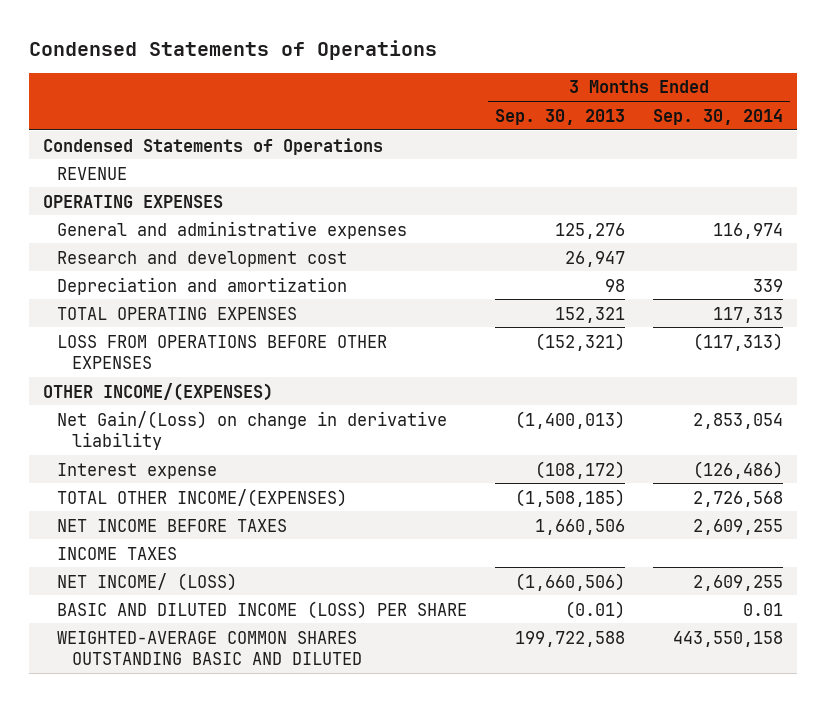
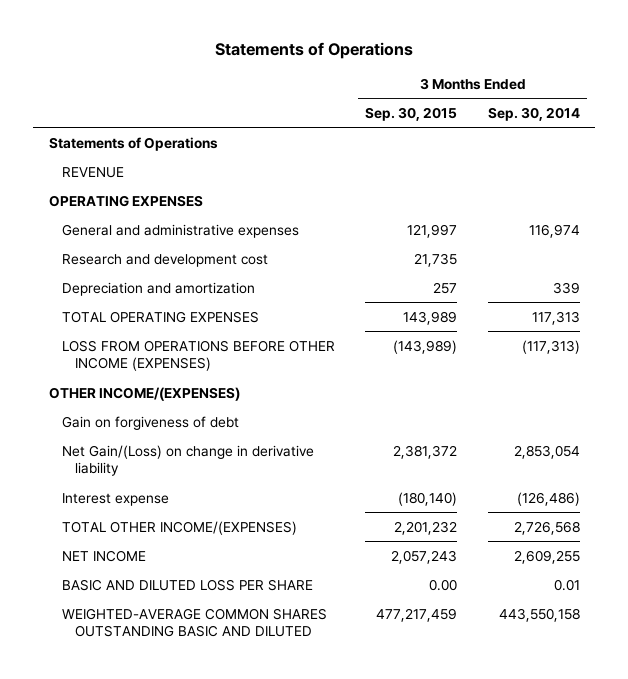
- Condensed Statements of Operations
+ Statements of Operations
- | 3 Months Ended Sep. 30, 2013 | 3 Months Ended Sep. 30, 2014
+ | 3 Months Ended Sep. 30, 2015 | 3 Months Ended Sep. 30, 2014
- Condensed Statements of Operations
+ Statements of Operations
- LOSS FROM OPERATIONS BEFORE OTHER EXPENSES | (152,321) | (117,313)
+ LOSS FROM OPERATIONS BEFORE OTHER INCOME (EXPENSES) | (143,989) | (117,313)
+ Gain on forgiveness of debt
- NET INCOME BEFORE TAXES | 1,660,506 | 2,609,255
- INCOME TAXES
- NET INCOME/ (LOSS) | (1,660,506) | 2,609,255
- BASIC AND DILUTED INCOME (LOSS) PER SHARE | (0.01) | 0.01
+ NET INCOME | 2,057,243 | 2,609,255
+ BASIC AND DILUTED LOSS PER SHARE | 0.00 | 0.01

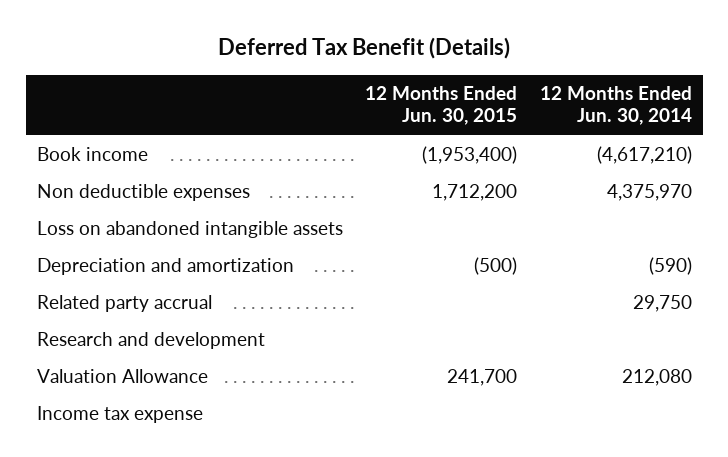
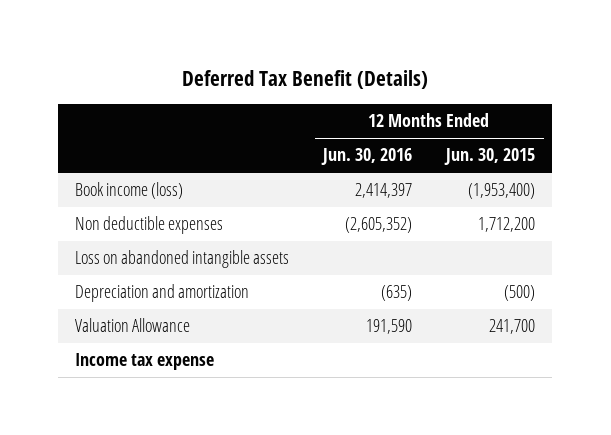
- | 12 Months Ended Jun. 30, 2015 | 12 Months Ended Jun. 30, 2014
+ | 12 Months Ended Jun. 30, 2016 | 12 Months Ended Jun. 30, 2015
- Book income | (1,953,400) | (4,617,210)
+ Book income (loss) | 2,414,397 | (1,953,400)
- Related party accrual | | 29,750
- Research and development

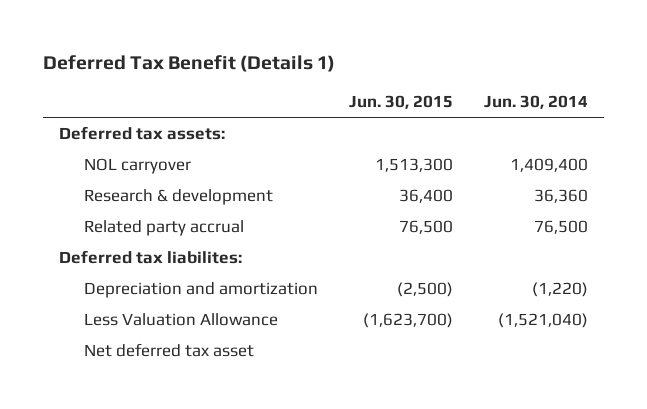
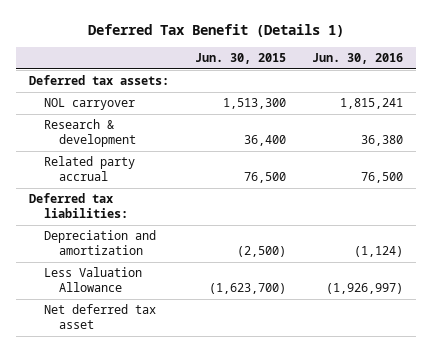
- | Jun. 30, 2015 | Jun. 30, 2014
+ | Jun. 30, 2015 | Jun. 30, 2016
- Deferred tax liabilites:
+ Deferred tax liabilities:

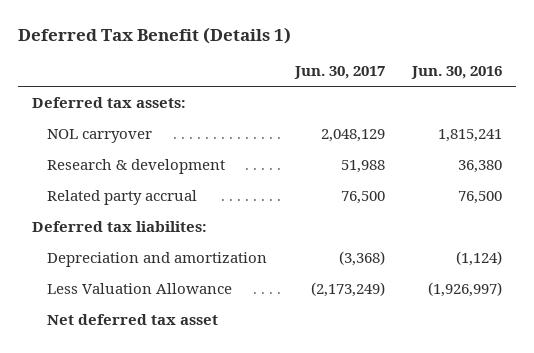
- | Jun. 30, 2015 | Jun. 30, 2016
+ | Jun. 30, 2017 | Jun. 30, 2016
- Deferred tax liabilities:
+ Deferred tax liabilites:

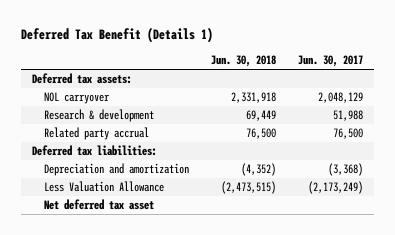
- | Jun. 30, 2017 | Jun. 30, 2016
+ | Jun. 30, 2018 | Jun. 30, 2017
- Deferred tax liabilites:
+ Deferred tax liabilities:

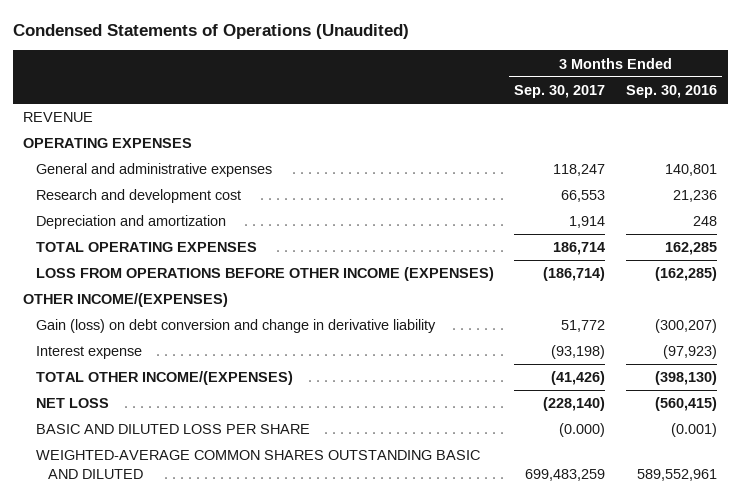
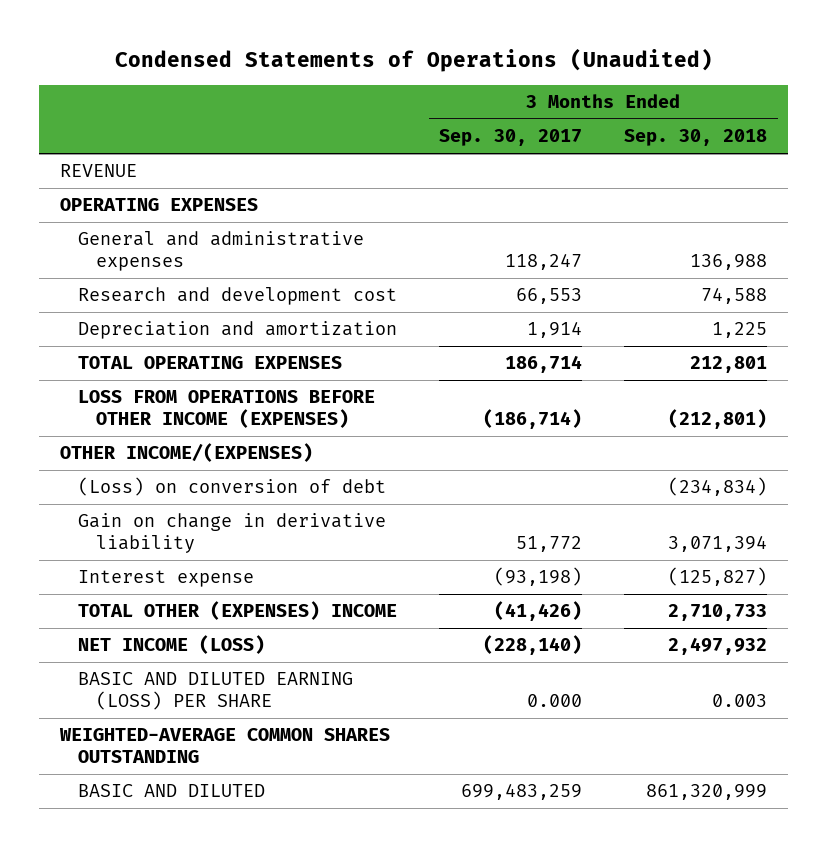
- | 3 Months Ended Sep. 30, 2017 | 3 Months Ended Sep. 30, 2016
+ | 3 Months Ended Sep. 30, 2017 | 3 Months Ended Sep. 30, 2018
- Gain (loss) on debt conversion and change in derivative liability | 51,772 | (300,207)
+ (Loss) on conversion of debt | | (234,834)
+ Gain on change in derivative liability | 51,772 | 3,071,394
- TOTAL OTHER INCOME/(EXPENSES) | (41,426) | (398,130)
- NET LOSS | (228,140) | (560,415)
- BASIC AND DILUTED LOSS PER SHARE | (0.000) | (0.001)
- WEIGHTED-AVERAGE COMMON SHARES OUTSTANDING BASIC AND DILUTED | 699,483,259 | 589,552,961
+ TOTAL OTHER (EXPENSES) INCOME | (41,426) | 2,710,733
+ NET INCOME (LOSS) | (228,140) | 2,497,932
+ BASIC AND DILUTED EARNING (LOSS) PER SHARE | 0.000 | 0.003
+ WEIGHTED-AVERAGE COMMON SHARES OUTSTANDING
+ BASIC AND DILUTED | 699,483,259 | 861,320,999

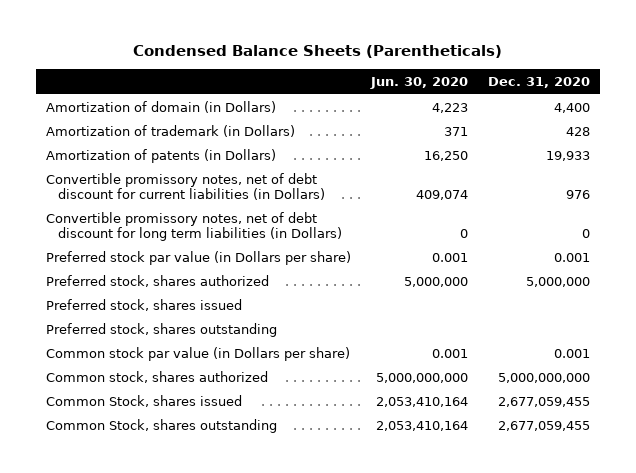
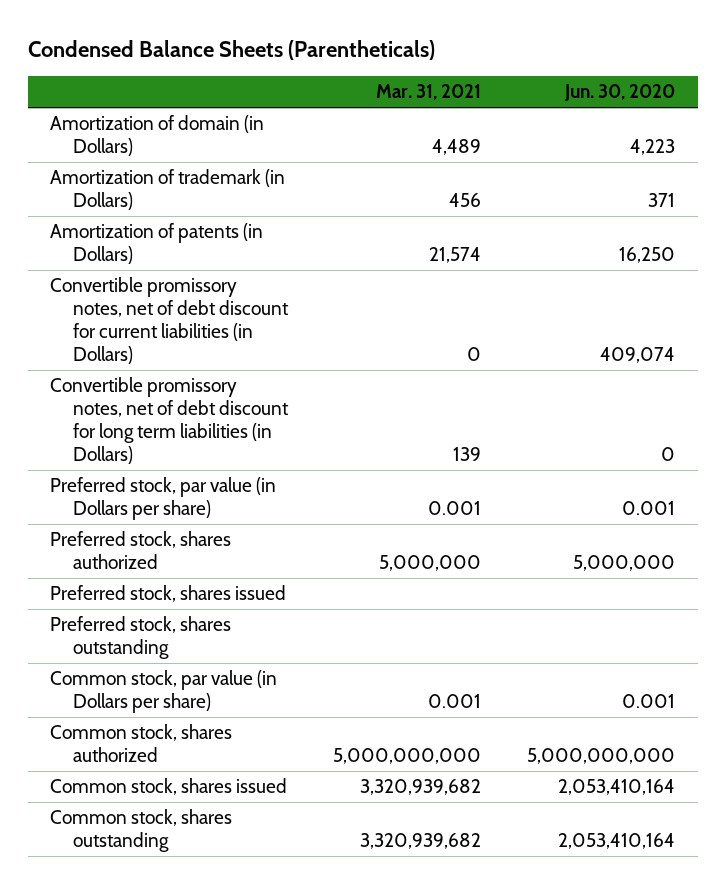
- | Jun. 30, 2020 | Dec. 31, 2020
+ | Mar. 31, 2021 | Jun. 30, 2020
- Preferred stock par value (in Dollars per share) | 0.001 | 0.001
+ Preferred stock, par value (in Dollars per share) | 0.001 | 0.001
- Common stock par value (in Dollars per share) | 0.001 | 0.001
+ Common stock, par value (in Dollars per share) | 0.001 | 0.001
- Common Stock, shares issued | 2,053,410,164 | 2,677,059,455
- Common Stock, shares outstanding | 2,053,410,164 | 2,677,059,455
+ Common stock, shares issued | 3,320,939,682 | 2,053,410,164
+ Common stock, shares outstanding | 3,320,939,682 | 2,053,410,164

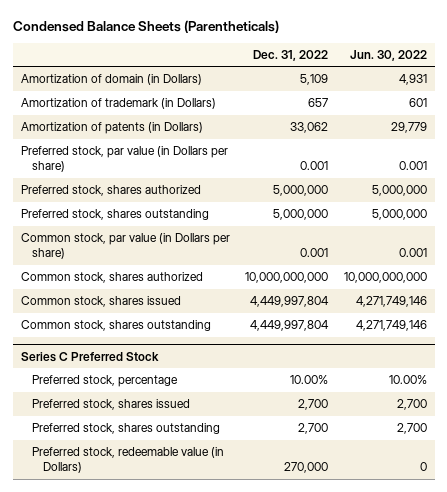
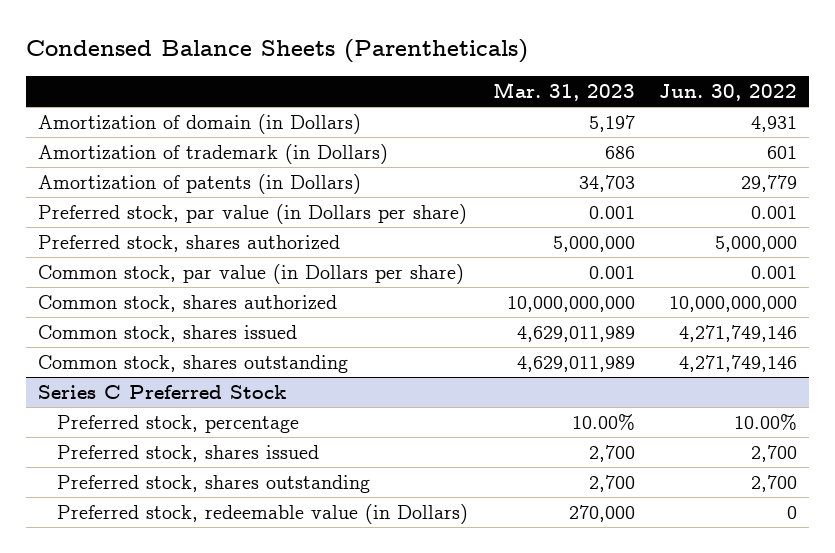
- | Dec. 31, 2022 | Jun. 30, 2022
+ | Mar. 31, 2023 | Jun. 30, 2022
- Preferred stock, shares outstanding | 5,000,000 | 5,000,000

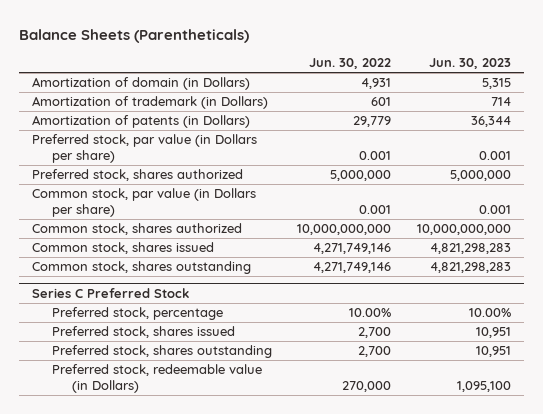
- Condensed Balance Sheets (Parentheticals)
+ Balance Sheets (Parentheticals)
- | Mar. 31, 2023 | Jun. 30, 2022
+ | Jun. 30, 2022 | Jun. 30, 2023
@ Series C Preferred Stock
- Preferred stock, redeemable value (in Dollars) | 270,000 | 0
+ Preferred stock, redeemable value (in Dollars) | 270,000 | 1,095,100

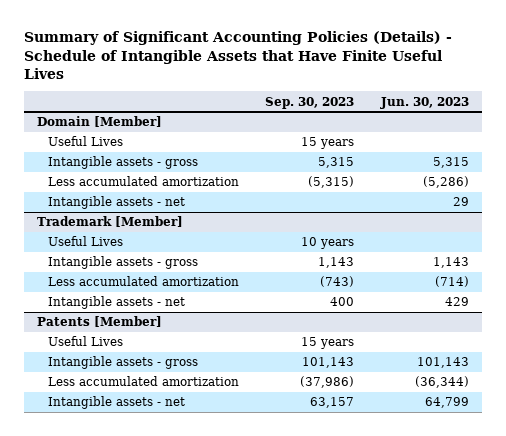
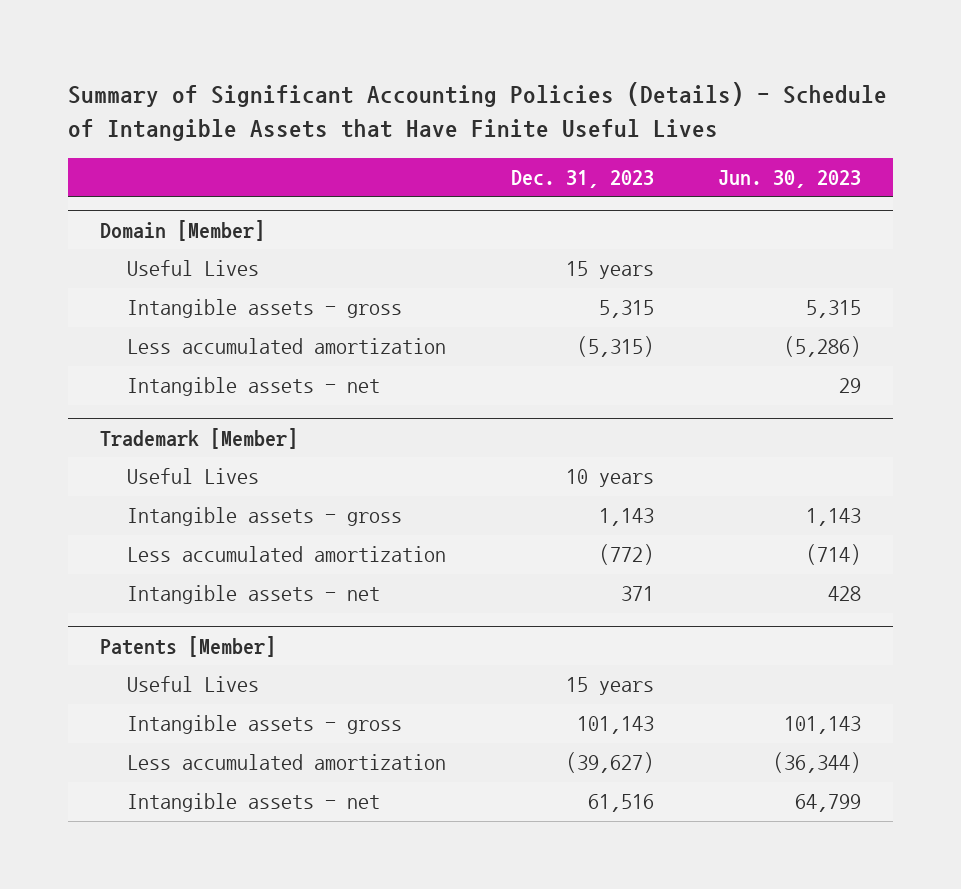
- | Sep. 30, 2023 | Jun. 30, 2023
+ | Dec. 31, 2023 | Jun. 30, 2023
@ Trademark [Member]
- Intangible assets - net | 400 | 429
+ Intangible assets - net | 371 | 428

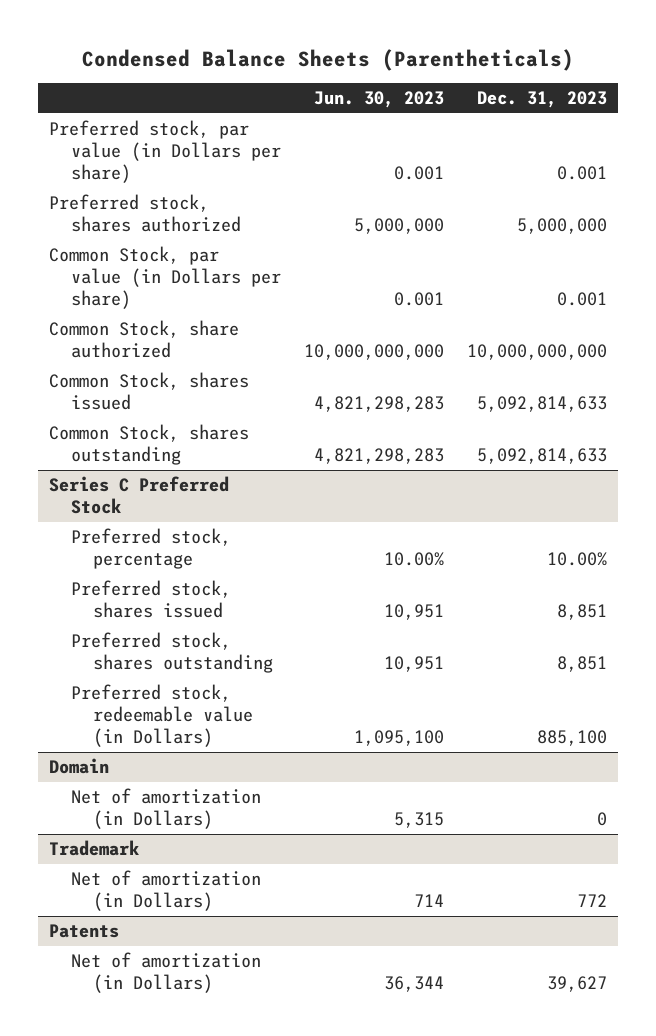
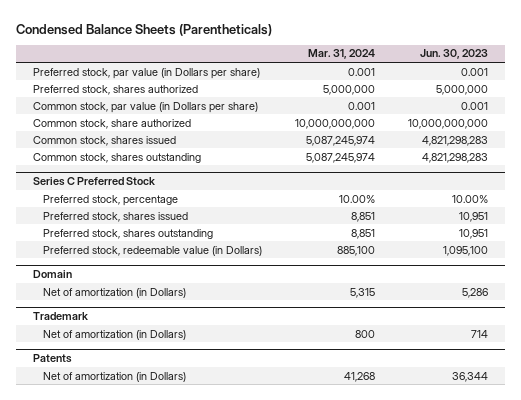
- | Jun. 30, 2023 | Dec. 31, 2023
+ | Mar. 31, 2024 | Jun. 30, 2023
- Common Stock, par value (in Dollars per share) | 0.001 | 0.001
- Common Stock, share authorized | 10,000,000,000 | 10,000,000,000
- Common Stock, shares issued | 4,821,298,283 | 5,092,814,633
- Common Stock, shares outstanding | 4,821,298,283 | 5,092,814,633
+ Common stock, par value (in Dollars per share) | 0.001 | 0.001
+ Common stock, share authorized | 10,000,000,000 | 10,000,000,000
+ Common stock, shares issued | 5,087,245,974 | 4,821,298,283
+ Common stock, shares outstanding | 5,087,245,974 | 4,821,298,283
@ Domain
- Net of amortization (in Dollars) | 5,315 | 0
+ Net of amortization (in Dollars) | 5,315 | 5,286

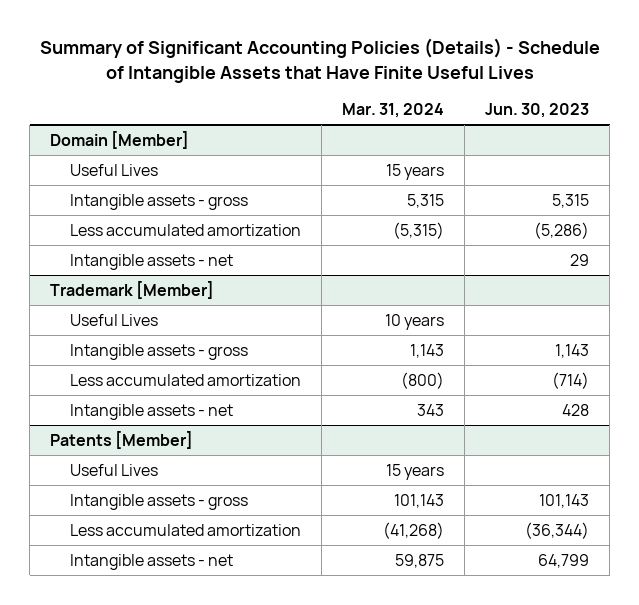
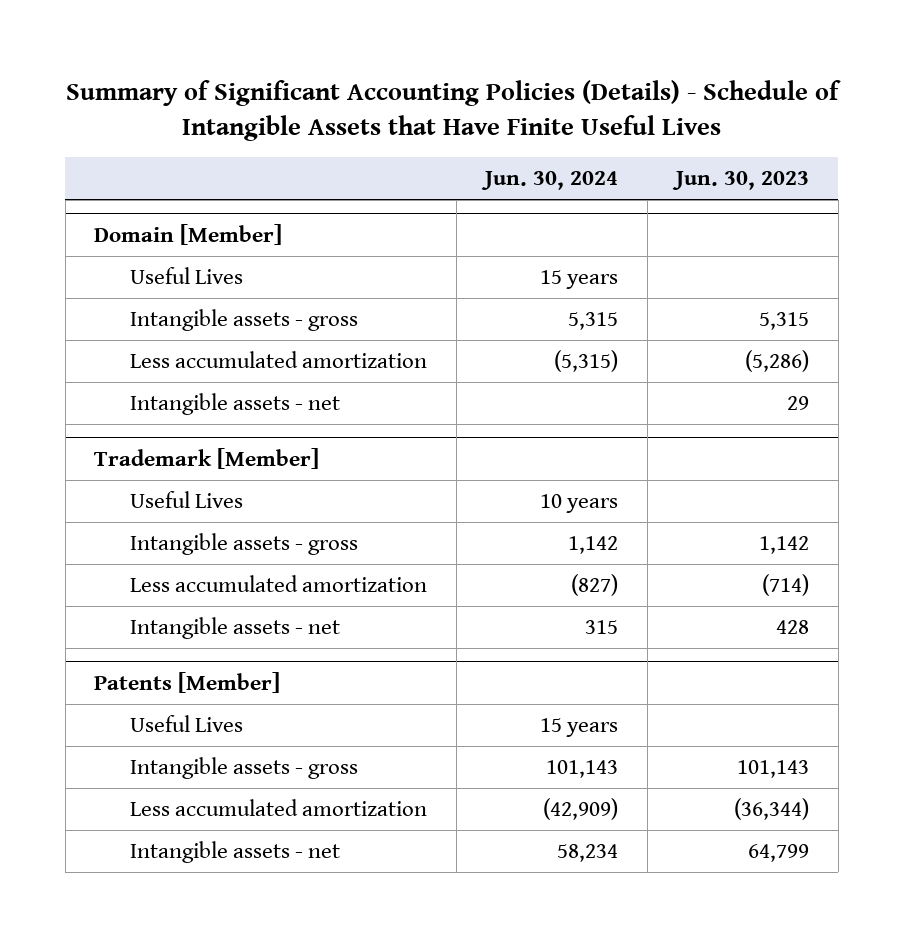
- | Mar. 31, 2024 | Jun. 30, 2023
+ | Jun. 30, 2024 | Jun. 30, 2023
@ Trademark [Member]
- Intangible assets - gross | 1,143 | 1,143
+ Intangible assets - gross | 1,142 | 1,142

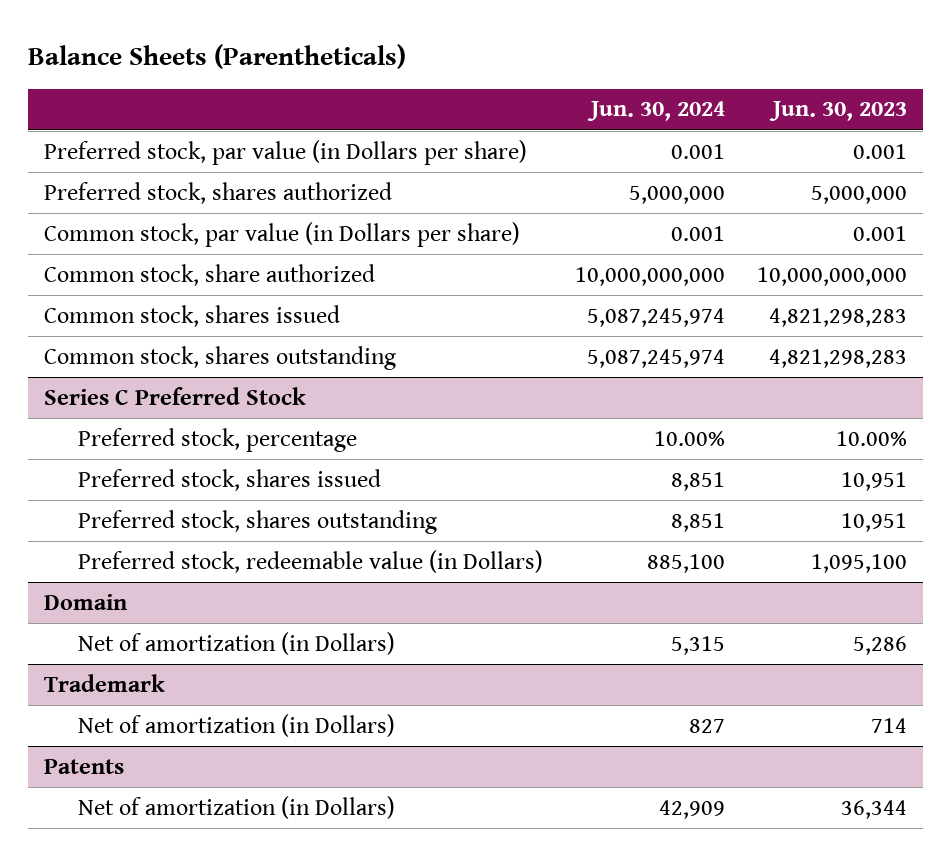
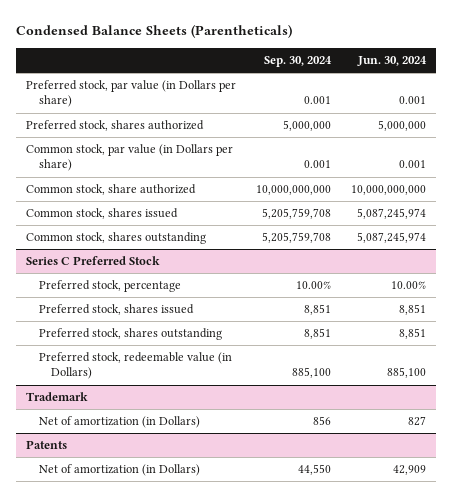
- Balance Sheets (Parentheticals)
+ Condensed Balance Sheets (Parentheticals)
- | Jun. 30, 2024 | Jun. 30, 2023
+ | Sep. 30, 2024 | Jun. 30, 2024
- Domain
- Net of amortization (in Dollars) | 5,315 | 5,286

